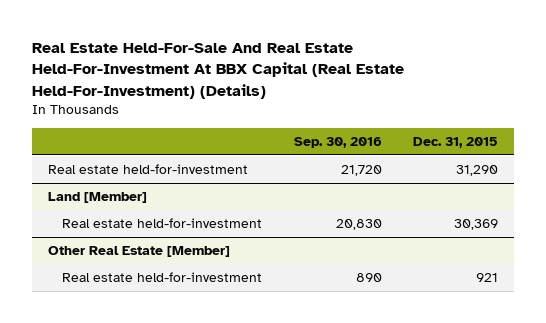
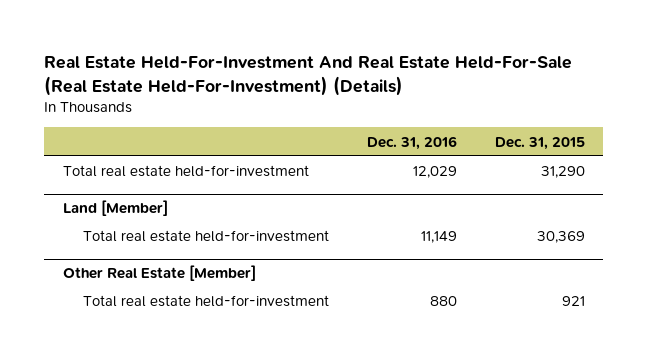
- Real Estate Held-For-Sale And Real Estate Held-For-Investment At BBX Capital (Real Estate Held-For-Investment) (Details)
+ Real Estate Held-For-Investment And Real Estate Held-For-Sale (Real Estate Held-For-Investment) (Details)
- | Sep. 30, 2016 | Dec. 31, 2015
+ | Dec. 31, 2016 | Dec. 31, 2015
- Real estate held-for-investment | 21,720 | 31,290
+ Total real estate held-for-investment | 12,029 | 31,290
@ Land [Member]
- Real estate held-for-investment | 20,830 | 30,369
+ Total real estate held-for-investment | 11,149 | 30,369
@ Other Real Estate [Member]
- Real estate held-for-investment | 890 | 921
+ Total real estate held-for-investment | 880 | 921

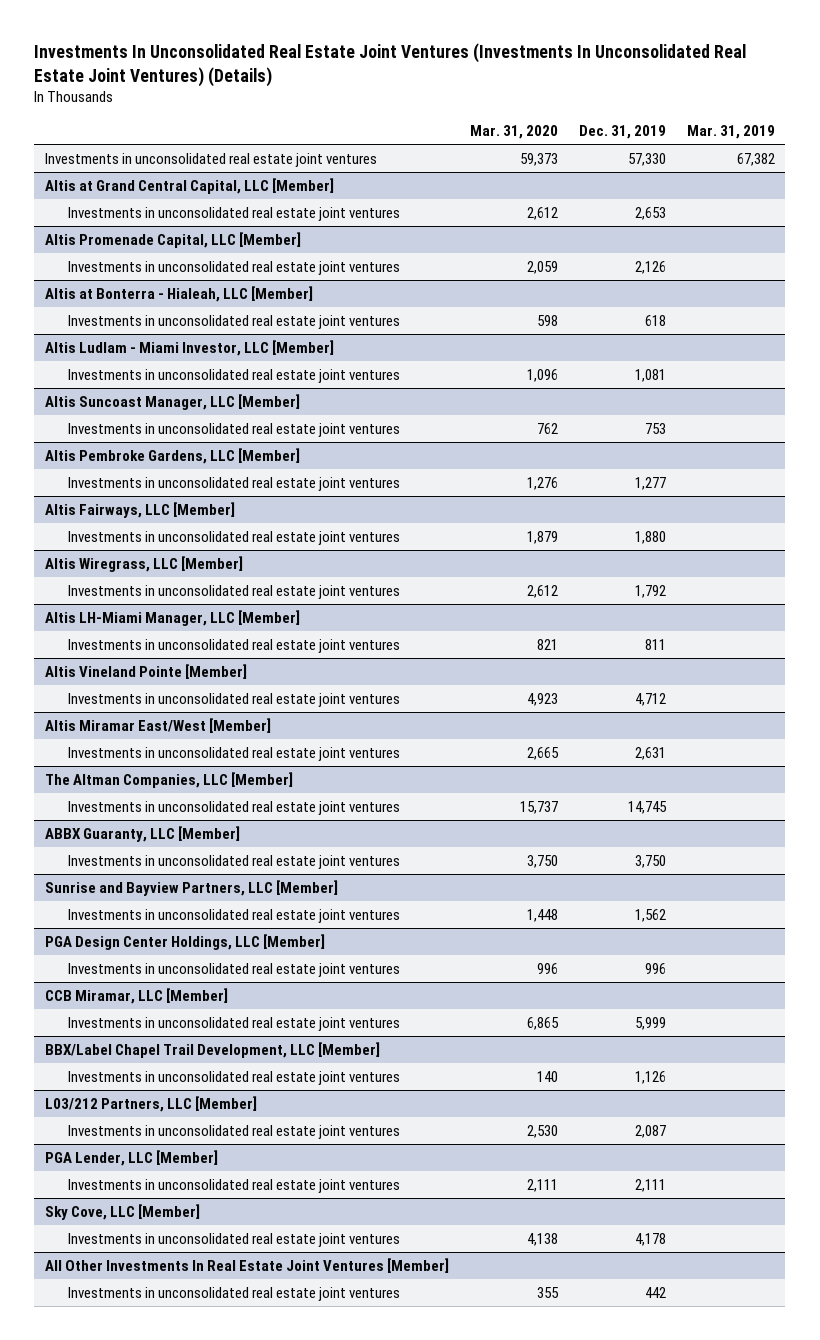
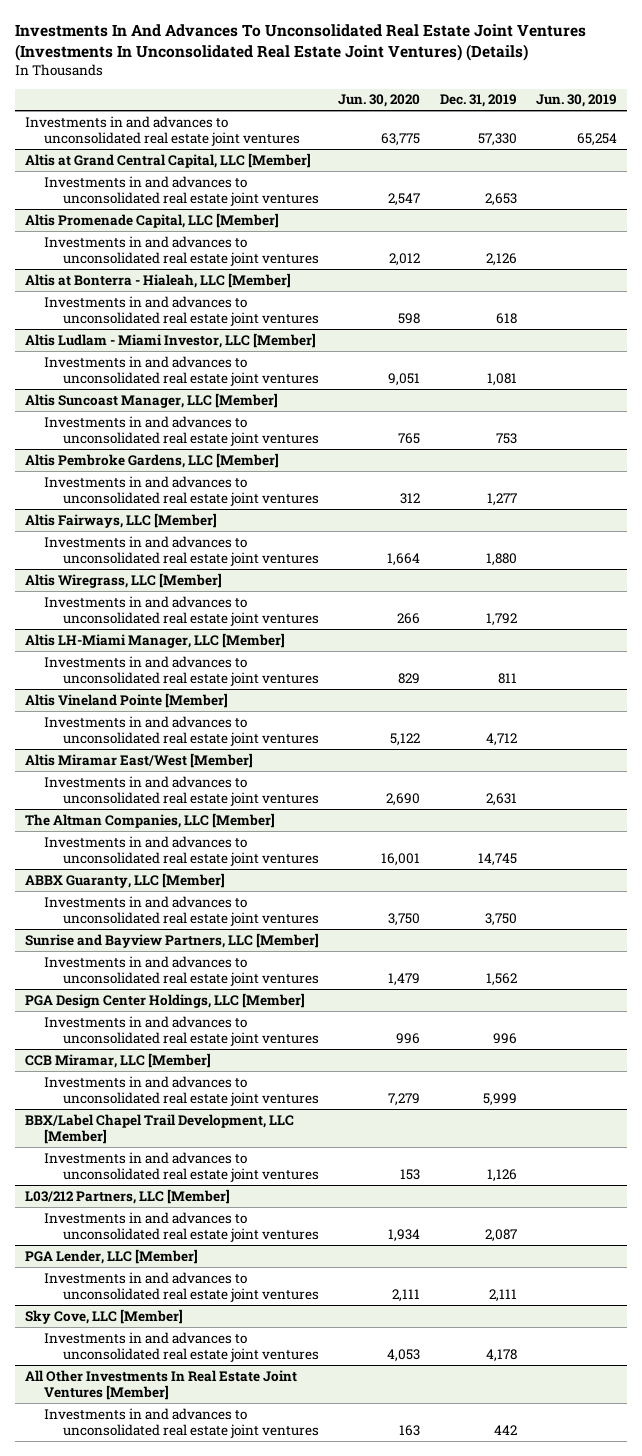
- Investments In Unconsolidated Real Estate Joint Ventures (Investments In Unconsolidated Real Estate Joint Ventures) (Details)
+ Investments In And Advances To Unconsolidated Real Estate Joint Ventures (Investments In Unconsolidated Real Estate Joint Ventures) (Details)
- | Mar. 31, 2020 | Dec. 31, 2019 | Mar. 31, 2019
+ | Jun. 30, 2020 | Dec. 31, 2019 | Jun. 30, 2019
- Investments in unconsolidated real estate joint ventures | 59,373 | 57,330 | 67,382
+ Investments in and advances to unconsolidated real estate joint ventures | 63,775 | 57,330 | 65,254
@ Altis at Grand Central Capital, LLC [Member]
- Investments in unconsolidated real estate joint ventures | 2,612 | 2,653 |
+ Investments in and advances to unconsolidated real estate joint ventures | 2,547 | 2,653 |
@ Altis Promenade Capital, LLC [Member]
- Investments in unconsolidated real estate joint ventures | 2,059 | 2,126 |
+ Investments in and advances to unconsolidated real estate joint ventures | 2,012 | 2,126 |
@ Altis at Bonterra - Hialeah, LLC [Member]
- Investments in unconsolidated real estate joint ventures | 598 | 618 |
+ Investments in and advances to unconsolidated real estate joint ventures | 598 | 618 |
@ Altis Ludlam - Miami Investor, LLC [Member]
- Investments in unconsolidated real estate joint ventures | 1,096 | 1,081 |
+ Investments in and advances to unconsolidated real estate joint ventures | 9,051 | 1,081 |
@ Altis Suncoast Manager, LLC [Member]
- Investments in unconsolidated real estate joint ventures | 762 | 753 |
+ Investments in and advances to unconsolidated real estate joint ventures | 765 | 753 |
@ Altis Pembroke Gardens, LLC [Member]
- Investments in unconsolidated real estate joint ventures | 1,276 | 1,277 |
+ Investments in and advances to unconsolidated real estate joint ventures | 312 | 1,277 |
@ Altis Fairways, LLC [Member]
- Investments in unconsolidated real estate joint ventures | 1,879 | 1,880 |
+ Investments in and advances to unconsolidated real estate joint ventures | 1,664 | 1,880 |
@ Altis Wiregrass, LLC [Member]
- Investments in unconsolidated real estate joint ventures | 2,612 | 1,792 |
+ Investments in and advances to unconsolidated real estate joint ventures | 266 | 1,792 |
@ Altis LH-Miami Manager, LLC [Member]
- Investments in unconsolidated real estate joint ventures | 821 | 811 |
+ Investments in and advances to unconsolidated real estate joint ventures | 829 | 811 |
@ Altis Vineland Pointe [Member]
- Investments in unconsolidated real estate joint ventures | 4,923 | 4,712 |
+ Investments in and advances to unconsolidated real estate joint ventures | 5,122 | 4,712 |
@ Altis Miramar East/West [Member]
- Investments in unconsolidated real estate joint ventures | 2,665 | 2,631 |
+ Investments in and advances to unconsolidated real estate joint ventures | 2,690 | 2,631 |
@ The Altman Companies, LLC [Member]
- Investments in unconsolidated real estate joint ventures | 15,737 | 14,745 |
+ Investments in and advances to unconsolidated real estate joint ventures | 16,001 | 14,745 |
@ ABBX Guaranty, LLC [Member]
- Investments in unconsolidated real estate joint ventures | 3,750 | 3,750 |
+ Investments in and advances to unconsolidated real estate joint ventures | 3,750 | 3,750 |
@ Sunrise and Bayview Partners, LLC [Member]
- Investments in unconsolidated real estate joint ventures | 1,448 | 1,562 |
+ Investments in and advances to unconsolidated real estate joint ventures | 1,479 | 1,562 |
@ PGA Design Center Holdings, LLC [Member]
- Investments in unconsolidated real estate joint ventures | 996 | 996 |
+ Investments in and advances to unconsolidated real estate joint ventures | 996 | 996 |
@ CCB Miramar, LLC [Member]
- Investments in unconsolidated real estate joint ventures | 6,865 | 5,999 |
+ Investments in and advances to unconsolidated real estate joint ventures | 7,279 | 5,999 |
@ BBX/Label Chapel Trail Development, LLC [Member]
- Investments in unconsolidated real estate joint ventures | 140 | 1,126 |
+ Investments in and advances to unconsolidated real estate joint ventures | 153 | 1,126 |
@ L03/212 Partners, LLC [Member]
- Investments in unconsolidated real estate joint ventures | 2,530 | 2,087 |
+ Investments in and advances to unconsolidated real estate joint ventures | 1,934 | 2,087 |
@ PGA Lender, LLC [Member]
- Investments in unconsolidated real estate joint ventures | 2,111 | 2,111 |
+ Investments in and advances to unconsolidated real estate joint ventures | 2,111 | 2,111 |
@ Sky Cove, LLC [Member]
- Investments in unconsolidated real estate joint ventures | 4,138 | 4,178 |
+ Investments in and advances to unconsolidated real estate joint ventures | 4,053 | 4,178 |
@ All Other Investments In Real Estate Joint Ventures [Member]
- Investments in unconsolidated real estate joint ventures | 355 | 442 |
+ Investments in and advances to unconsolidated real estate joint ventures | 163 | 442 |

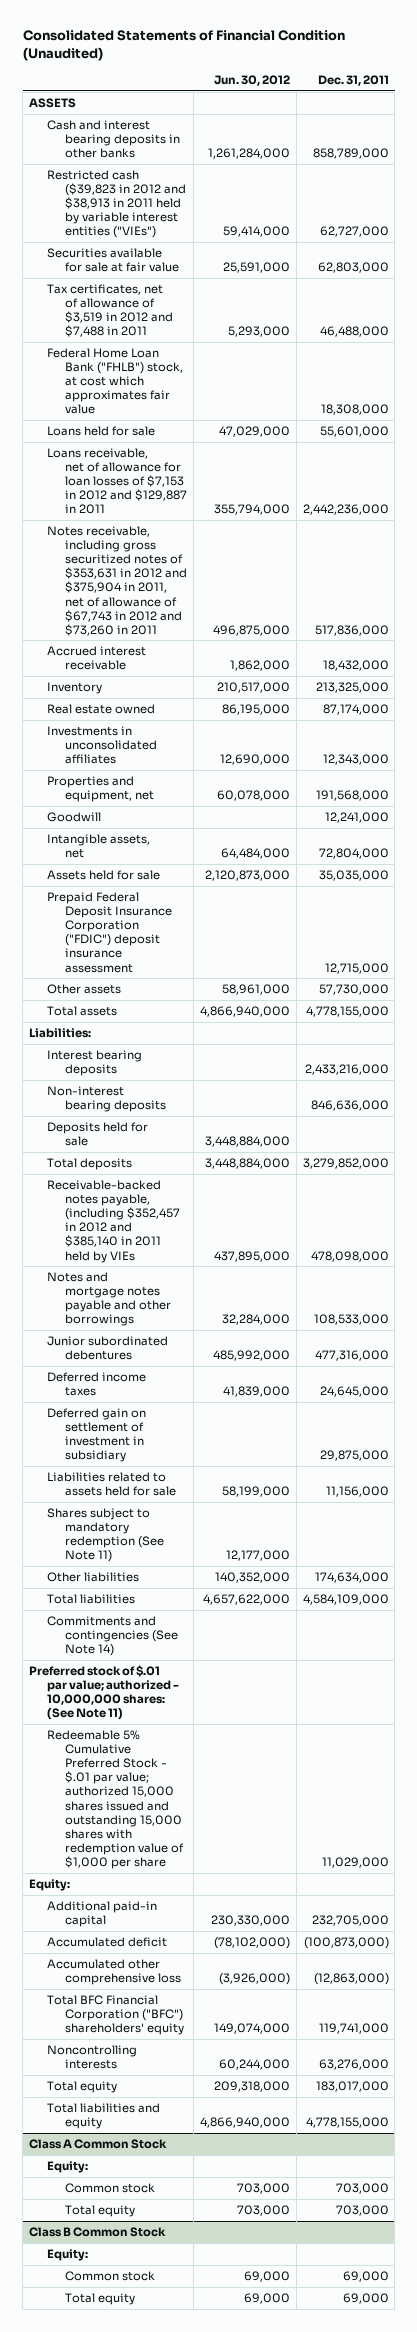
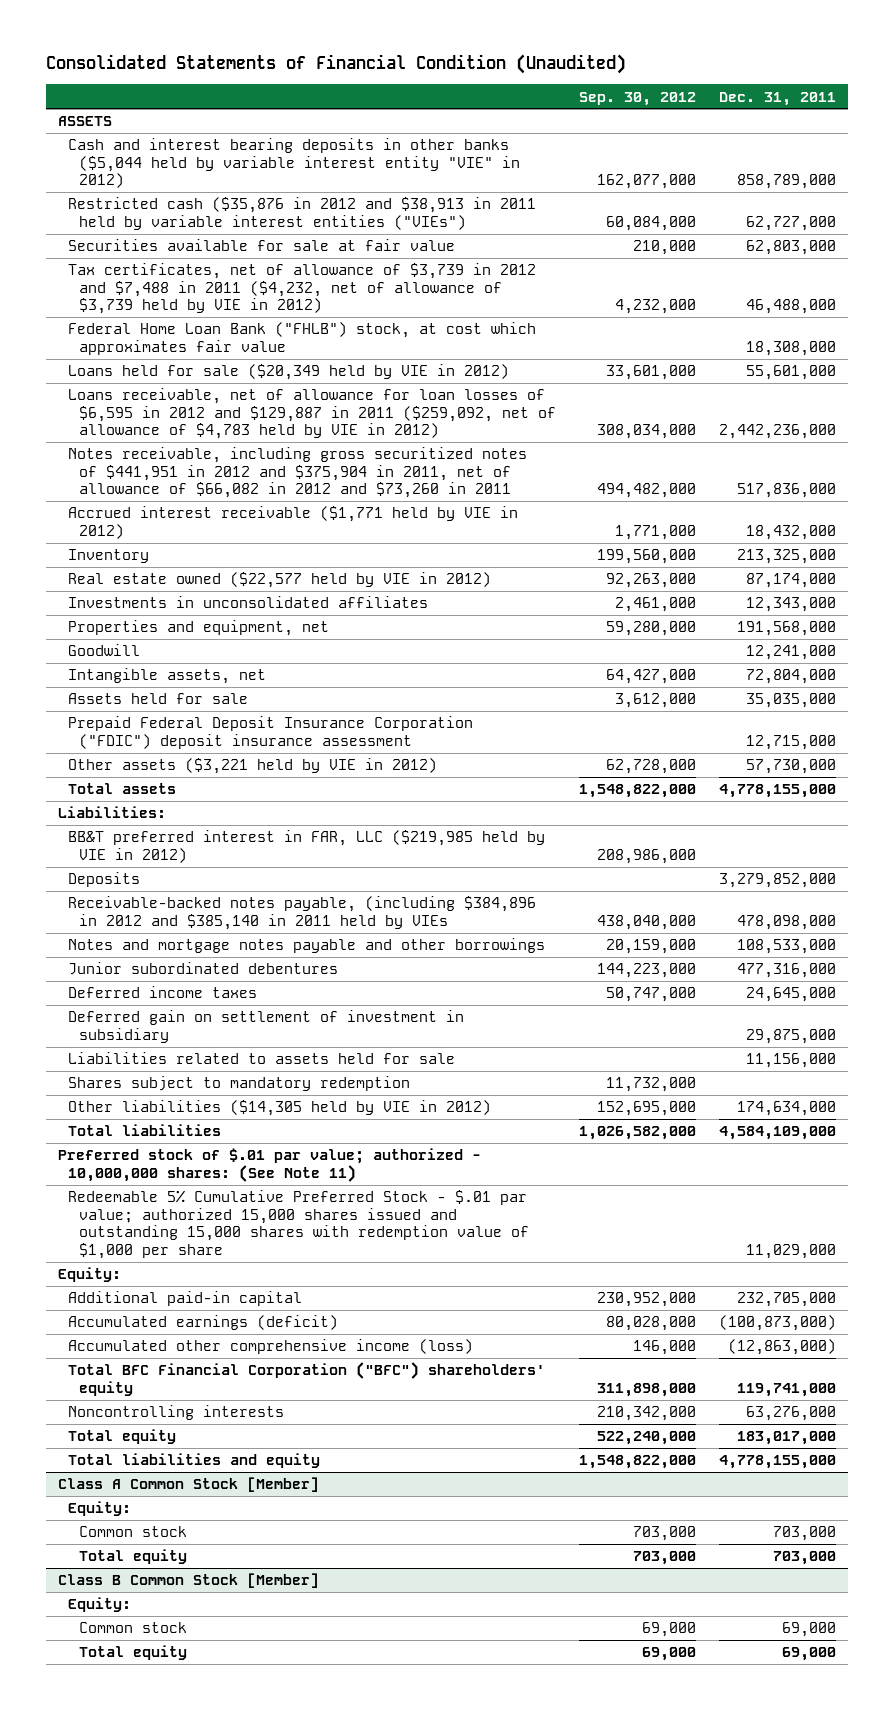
- | Jun. 30, 2012 | Dec. 31, 2011
+ | Sep. 30, 2012 | Dec. 31, 2011
- Cash and interest bearing deposits in other banks | 1,261,284,000 | 858,789,000
- Restricted cash ($39,823 in 2012 and $38,913 in 2011 held by variable interest entities ("VIEs") | 59,414,000 | 62,727,000
+ Cash and interest bearing deposits in other banks ($5,044 held by variable interest entity "VIE" in 2012) | 162,077,000 | 858,789,000
+ Restricted cash ($35,876 in 2012 and $38,913 in 2011 held by variable interest entities ("VIEs") | 60,084,000 | 62,727,000
- Tax certificates, net of allowance of $3,519 in 2012 and $7,488 in 2011 | 5,293,000 | 46,488,000
+ Tax certificates, net of allowance of $3,739 in 2012 and $7,488 in 2011 ($4,232, net of allowance of $3,739 held by VIE in 2012) | 4,232,000 | 46,488,000
- Loans held for sale | 47,029,000 | 55,601,000
- Loans receivable, net of allowance for loan losses of $7,153 in 2012 and $129,887 in 2011 | 355,794,000 | 2,442,236,000
- Notes receivable, including gross securitized notes of $353,631 in 2012 and $375,904 in 2011, net of allowance of $67,743 in 2012 and $73,260 in 2011 | 496,875,000 | 517,836,000
- Accrued interest receivable | 1,862,000 | 18,432,000
+ Loans held for sale ($20,349 held by VIE in 2012) | 33,601,000 | 55,601,000
+ Loans receivable, net of allowance for loan losses of $6,595 in 2012 and $129,887 in 2011 ($259,092, net of allowance of $4,783 held by VIE in 2012) | 308,034,000 | 2,442,236,000
+ Notes receivable, including gross securitized notes of $441,951 in 2012 and $375,904 in 2011, net of allowance of $66,082 in 2012 and $73,260 in 2011 | 494,482,000 | 517,836,000
+ Accrued interest receivable ($1,771 held by VIE in 2012) | 1,771,000 | 18,432,000
- Real estate owned | 86,195,000 | 87,174,000
+ Real estate owned ($22,577 held by VIE in 2012) | 92,263,000 | 87,174,000
- Other assets | 58,961,000 | 57,730,000
+ Other assets ($3,221 held by VIE in 2012) | 62,728,000 | 57,730,000
- Interest bearing deposits | | 2,433,216,000
- Non-interest bearing deposits | | 846,636,000
- Deposits held for sale | 3,448,884,000 |
- Total deposits | 3,448,884,000 | 3,279,852,000
- Receivable-backed notes payable, (including $352,457 in 2012 and $385,140 in 2011 held by VIEs | 437,895,000 | 478,098,000
+ BB&T preferred interest in FAR, LLC ($219,985 held by VIE in 2012) | 208,986,000 |
+ Deposits | | 3,279,852,000
+ Receivable-backed notes payable, (including $384,896 in 2012 and $385,140 in 2011 held by VIEs | 438,040,000 | 478,098,000
- Shares subject to mandatory redemption (See Note 11) | 12,177,000 |
- Other liabilities | 140,352,000 | 174,634,000
+ Shares subject to mandatory redemption | 11,732,000 |
+ Other liabilities ($14,305 held by VIE in 2012) | 152,695,000 | 174,634,000
- Commitments and contingencies (See Note 14)
- Accumulated deficit | (78,102,000) | (100,873,000)
- Accumulated other comprehensive loss | (3,926,000) | (12,863,000)
+ Accumulated earnings (deficit) | 80,028,000 | (100,873,000)
+ Accumulated other comprehensive income (loss) | 146,000 | (12,863,000)
- Class A Common Stock
+ Class A Common Stock [Member]
- Class B Common Stock
+ Class B Common Stock [Member]

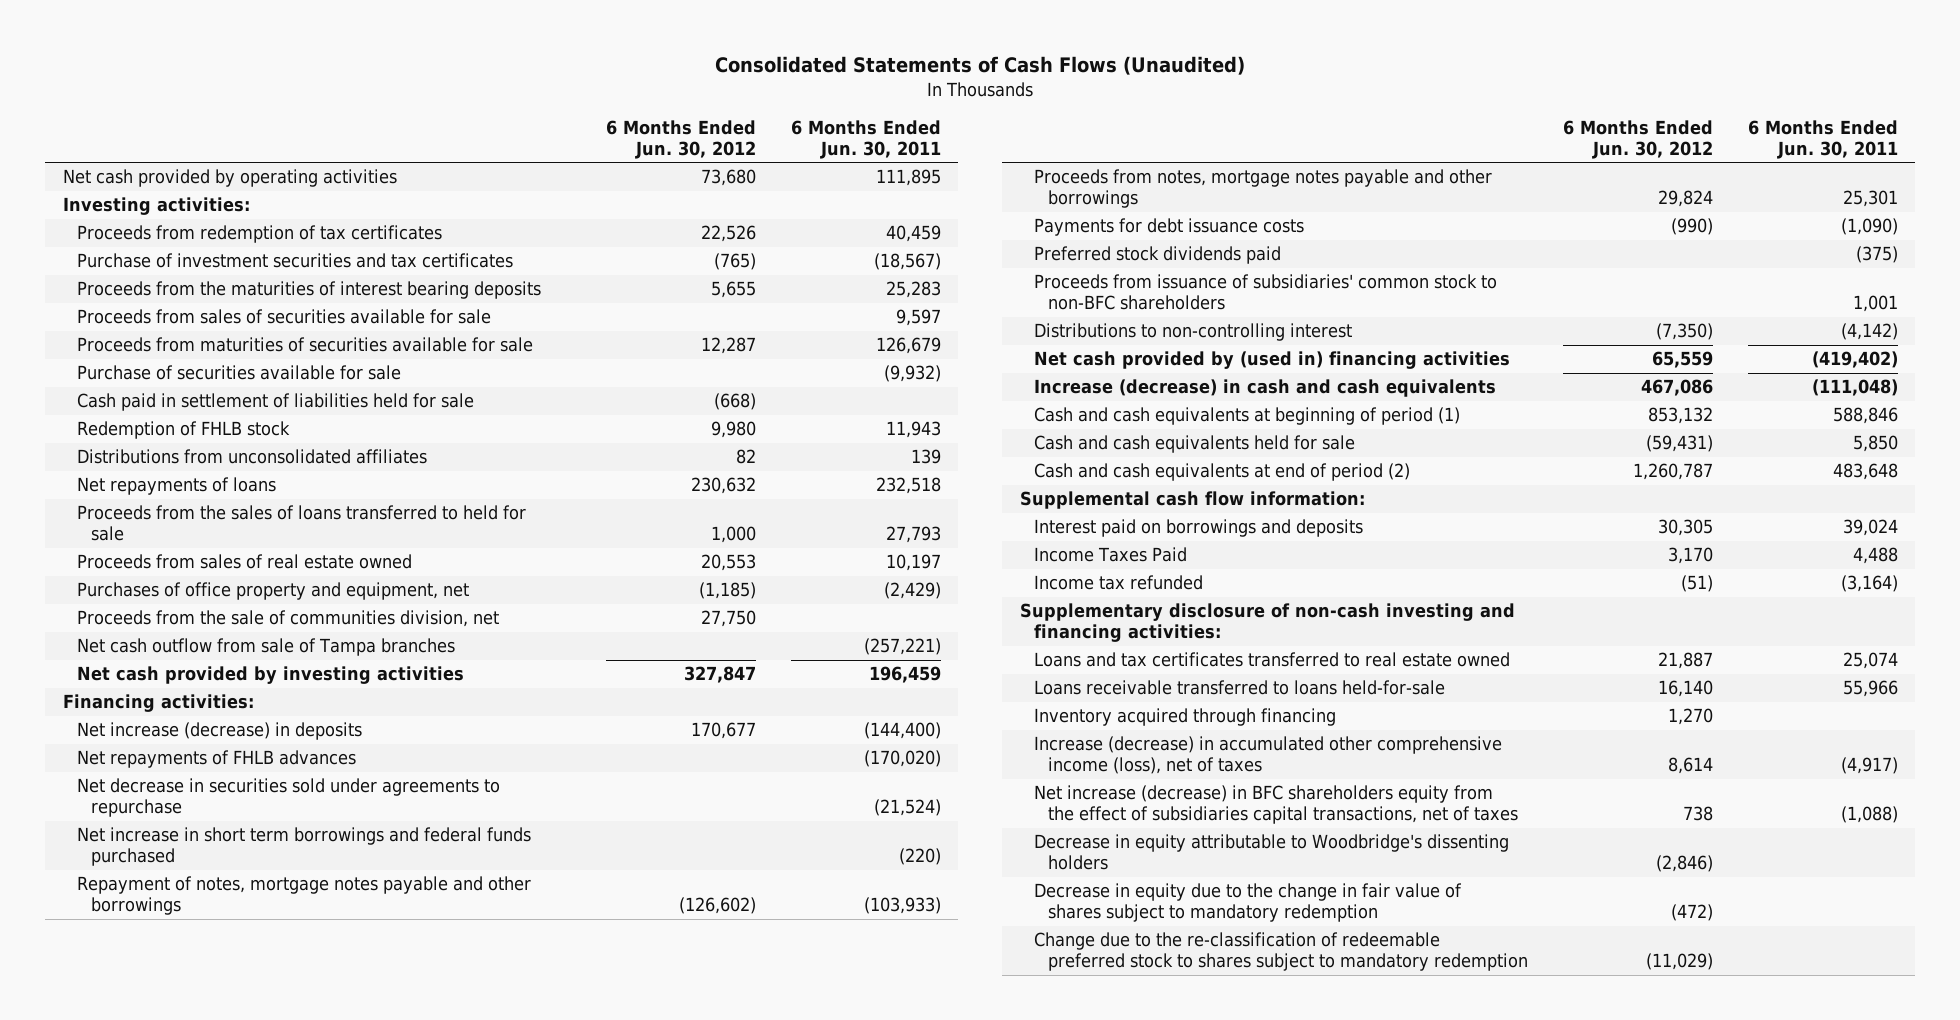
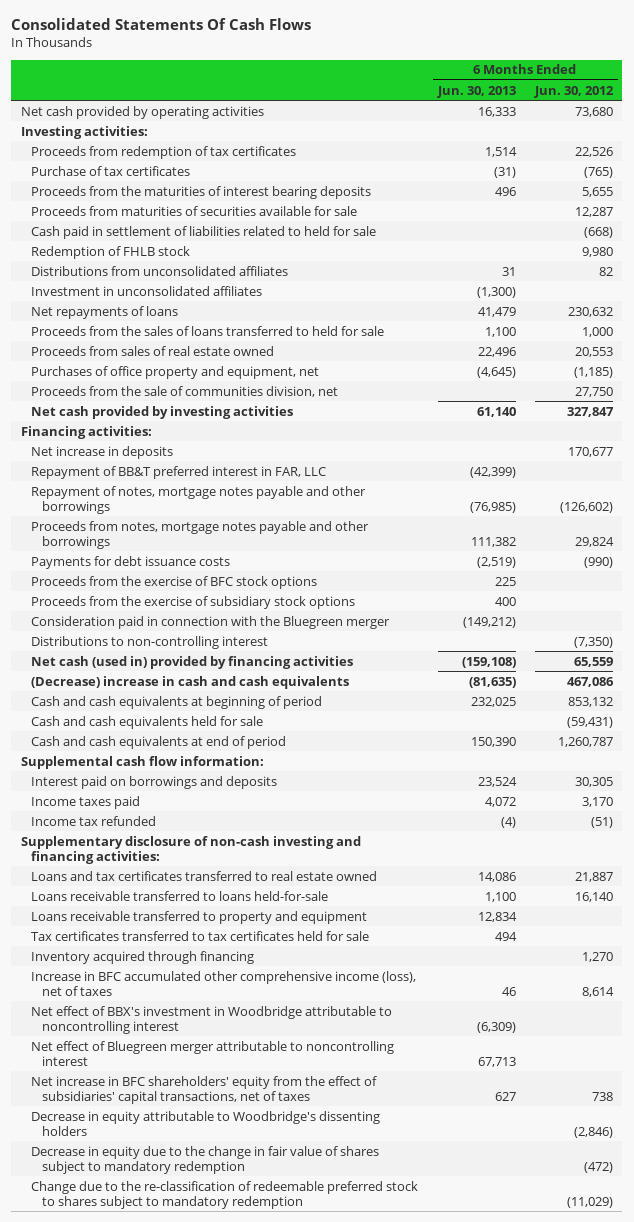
- Consolidated Statements of Cash Flows (Unaudited)
+ Consolidated Statements Of Cash Flows
- | 6 Months Ended Jun. 30, 2012 | 6 Months Ended Jun. 30, 2011
+ | 6 Months Ended Jun. 30, 2013 | 6 Months Ended Jun. 30, 2012
- Purchase of investment securities and tax certificates | (765) | (18,567)
+ Purchase of tax certificates | (31) | (765)
- Proceeds from sales of securities available for sale | | 9,597
- Purchase of securities available for sale | | (9,932)
- Cash paid in settlement of liabilities held for sale | (668) |
+ Cash paid in settlement of liabilities related to held for sale | | (668)
+ Investment in unconsolidated affiliates | (1,300) |
- Net cash outflow from sale of Tampa branches | | (257,221)
- Net increase (decrease) in deposits | 170,677 | (144,400)
- Net repayments of FHLB advances | | (170,020)
- Net decrease in securities sold under agreements to repurchase | | (21,524)
- Net increase in short term borrowings and federal funds purchased | | (220)
+ Net increase in deposits | | 170,677
+ Repayment of BB&T preferred interest in FAR, LLC | (42,399) |
- Preferred stock dividends paid | | (375)
- Proceeds from issuance of subsidiaries' common stock to non-BFC shareholders | | 1,001
+ Proceeds from the exercise of BFC stock options | 225 |
+ Proceeds from the exercise of subsidiary stock options | 400 |
+ Consideration paid in connection with the Bluegreen merger | (149,212) |
- Net cash provided by (used in) financing activities | 65,559 | (419,402)
- Increase (decrease) in cash and cash equivalents | 467,086 | (111,048)
- Cash and cash equivalents at beginning of period (1) | 853,132 | 588,846
+ Net cash (used in) provided by financing activities | (159,108) | 65,559
+ (Decrease) increase in cash and cash equivalents | (81,635) | 467,086
+ Cash and cash equivalents at beginning of period | 232,025 | 853,132
- Cash and cash equivalents at end of period (2) | 1,260,787 | 483,648
+ Cash and cash equivalents at end of period | 150,390 | 1,260,787
- Income Taxes Paid | 3,170 | 4,488
+ Income taxes paid | 4,072 | 3,170
+ Loans receivable transferred to property and equipment | 12,834 |
+ Tax certificates transferred to tax certificates held for sale | 494 |
- Increase (decrease) in accumulated other comprehensive income (loss), net of taxes | 8,614 | (4,917)
- Net increase (decrease) in BFC shareholders equity from the effect of subsidiaries capital transactions, net of taxes | 738 | (1,088)
+ Increase in BFC accumulated other comprehensive income (loss), net of taxes | 46 | 8,614
+ Net effect of BBX's investment in Woodbridge attributable to noncontrolling interest | (6,309) |
+ Net effect of Bluegreen merger attributable to noncontrolling interest | 67,713 |
+ Net increase in BFC shareholders' equity from the effect of subsidiaries' capital transactions, net of taxes | 627 | 738

